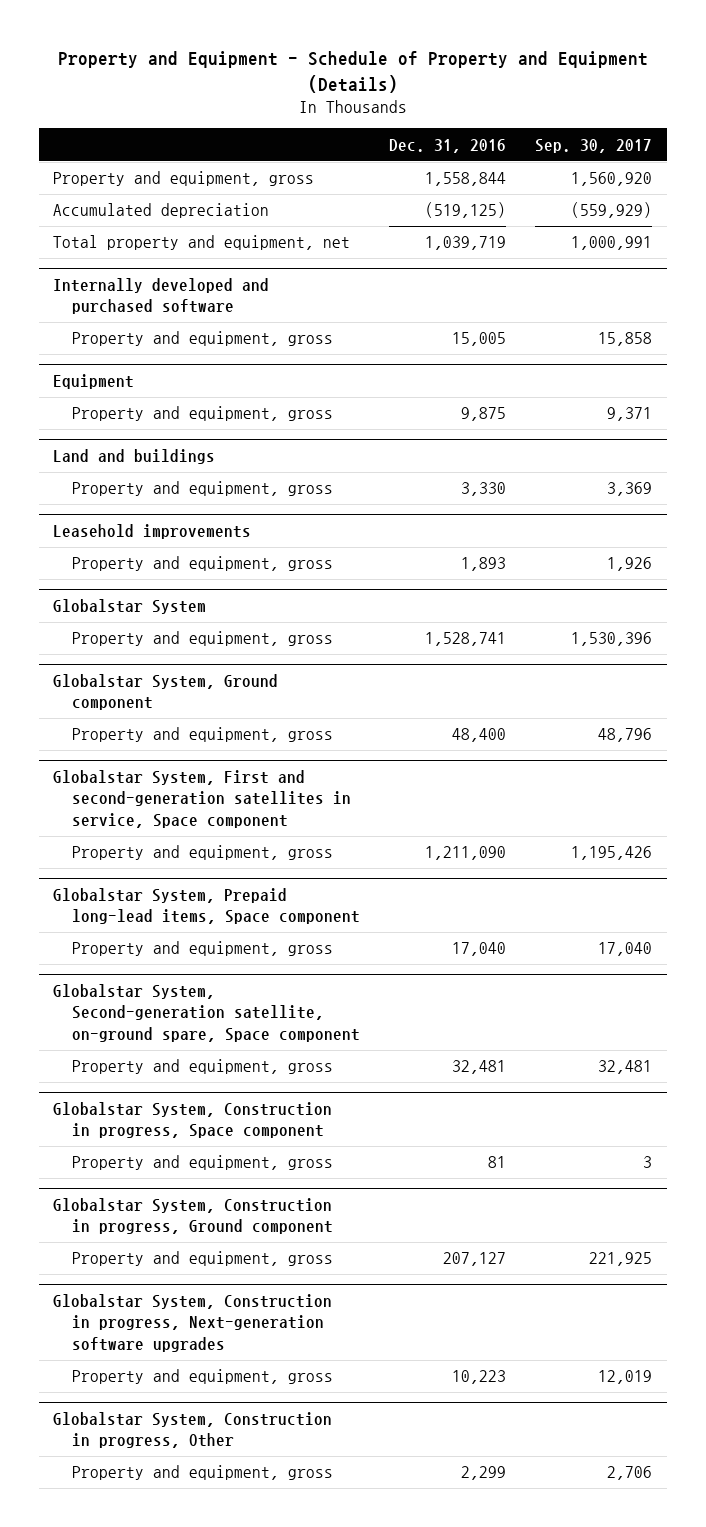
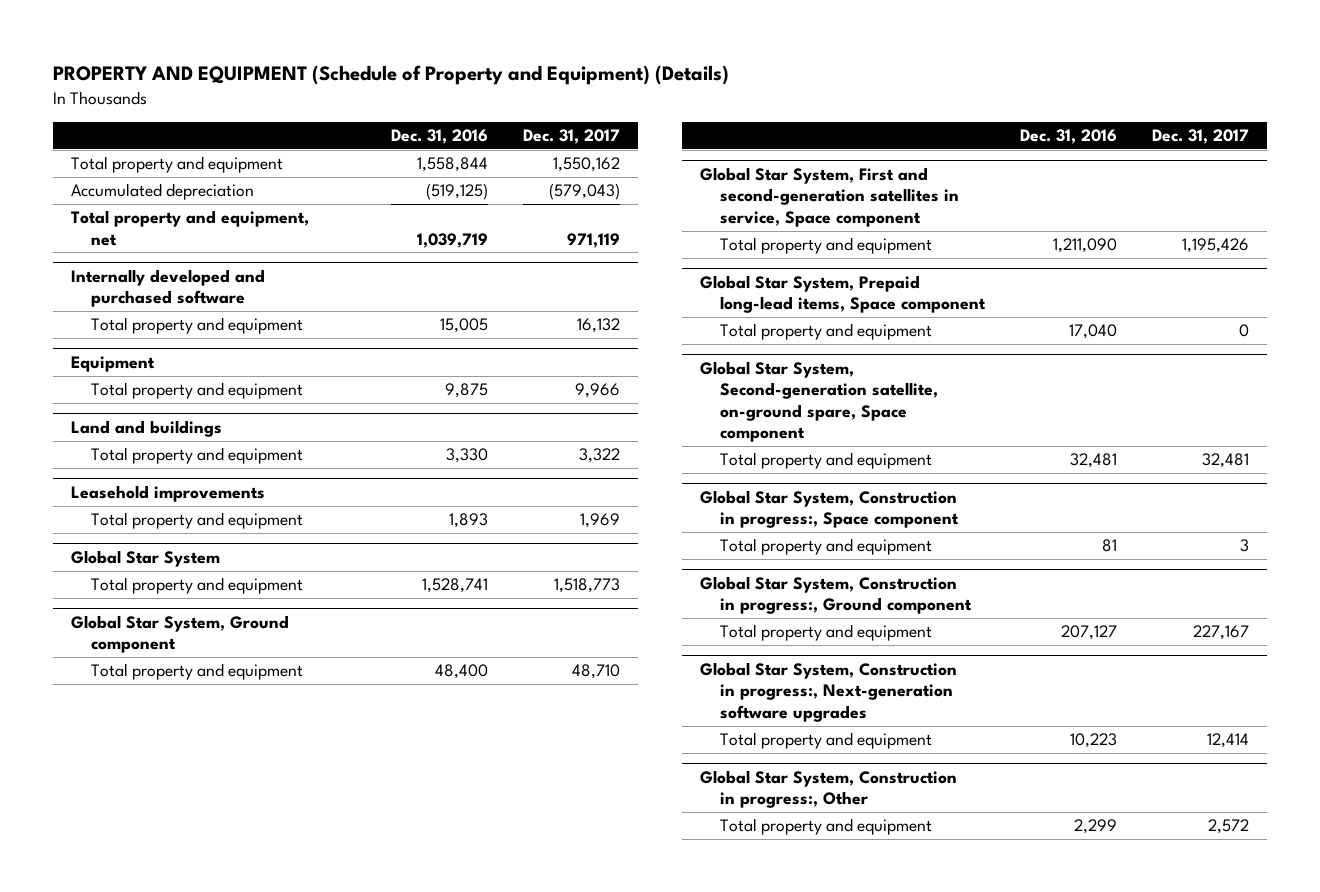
- Property and Equipment - Schedule of Property and Equipment (Details)
+ PROPERTY AND EQUIPMENT (Schedule of Property and Equipment) (Details)
- | Dec. 31, 2016 | Sep. 30, 2017
+ | Dec. 31, 2016 | Dec. 31, 2017
- Property and equipment, gross | 1,558,844 | 1,560,920
+ Total property and equipment | 1,558,844 | 1,550,162
@ Internally developed and purchased software
- Property and equipment, gross | 15,005 | 15,858
+ Total property and equipment | 15,005 | 16,132
@ Equipment
- Property and equipment, gross | 9,875 | 9,371
+ Total property and equipment | 9,875 | 9,966
@ Land and buildings
- Property and equipment, gross | 3,330 | 3,369
+ Total property and equipment | 3,330 | 3,322
@ Leasehold improvements
- Property and equipment, gross | 1,893 | 1,926
- Globalstar System
- Property and equipment, gross | 1,528,741 | 1,530,396
- Globalstar System, Ground component
- Property and equipment, gross | 48,400 | 48,796
- Globalstar System, First and second-generation satellites in service, Space component
- Property and equipment, gross | 1,211,090 | 1,195,426
- Globalstar System, Prepaid long-lead items, Space component
- Property and equipment, gross | 17,040 | 17,040
- Globalstar System, Second-generation satellite, on-ground spare, Space component
- Property and equipment, gross | 32,481 | 32,481
- Globalstar System, Construction in progress, Space component
- Property and equipment, gross | 81 | 3
- Globalstar System, Construction in progress, Ground component
- Property and equipment, gross | 207,127 | 221,925
- Globalstar System, Construction in progress, Next-generation software upgrades
- Property and equipment, gross | 10,223 | 12,019
- Globalstar System, Construction in progress, Other
- Property and equipment, gross | 2,299 | 2,706
@ Leasehold improvements
+ Total property and equipment | 1,893 | 1,969
+ Global Star System
+ Total property and equipment | 1,528,741 | 1,518,773
+ Global Star System, Ground component
+ Total property and equipment | 48,400 | 48,710
+ Global Star System, First and second-generation satellites in service, Space component
+ Total property and equipment | 1,211,090 | 1,195,426
+ Global Star System, Prepaid long-lead items, Space component
+ Total property and equipment | 17,040 | 0
+ Global Star System, Second-generation satellite, on-ground spare, Space component
+ Total property and equipment | 32,481 | 32,481
+ Global Star System, Construction in progress:, Space component
+ Total property and equipment | 81 | 3
+ Global Star System, Construction in progress:, Ground component
+ Total property and equipment | 207,127 | 227,167
+ Global Star System, Construction in progress:, Next-generation software upgrades
+ Total property and equipment | 10,223 | 12,414
+ Global Star System, Construction in progress:, Other
+ Total property and equipment | 2,299 | 2,572

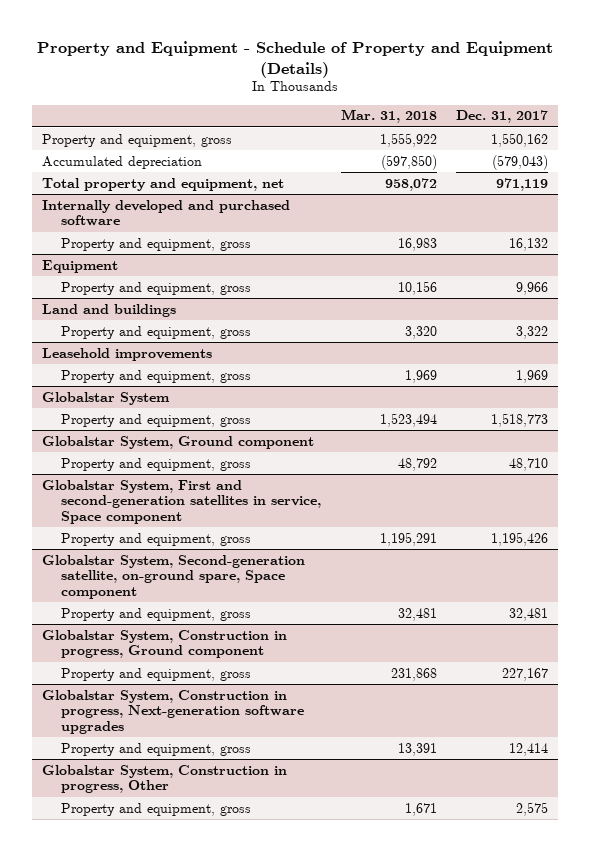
- PROPERTY AND EQUIPMENT (Schedule of Property and Equipment) (Details)
+ Property and Equipment - Schedule of Property and Equipment (Details)
- | Dec. 31, 2016 | Dec. 31, 2017
+ | Mar. 31, 2018 | Dec. 31, 2017
- Total property and equipment | 1,558,844 | 1,550,162
+ Property and equipment, gross | 1,555,922 | 1,550,162
@ Internally developed and purchased software
- Total property and equipment | 15,005 | 16,132
+ Property and equipment, gross | 16,983 | 16,132
@ Equipment
- Total property and equipment | 9,875 | 9,966
+ Property and equipment, gross | 10,156 | 9,966
@ Land and buildings
- Total property and equipment | 3,330 | 3,322
+ Property and equipment, gross | 3,320 | 3,322
@ Leasehold improvements
- Total property and equipment | 1,893 | 1,969
- Global Star System
- Total property and equipment | 1,528,741 | 1,518,773
- Global Star System, Ground component
- Total property and equipment | 48,400 | 48,710
- Global Star System, First and second-generation satellites in service, Space component
- Total property and equipment | 1,211,090 | 1,195,426
- Global Star System, Prepaid long-lead items, Space component
- Total property and equipment | 17,040 | 0
- Global Star System, Second-generation satellite, on-ground spare, Space component
- Total property and equipment | 32,481 | 32,481
- Global Star System, Construction in progress:, Space component
- Total property and equipment | 81 | 3
- Global Star System, Construction in progress:, Ground component
- Total property and equipment | 207,127 | 227,167
- Global Star System, Construction in progress:, Next-generation software upgrades
- Total property and equipment | 10,223 | 12,414
- Global Star System, Construction in progress:, Other
- Total property and equipment | 2,299 | 2,572
@ Leasehold improvements
+ Property and equipment, gross | 1,969 | 1,969
+ Globalstar System
+ Property and equipment, gross | 1,523,494 | 1,518,773
+ Globalstar System, Ground component
+ Property and equipment, gross | 48,792 | 48,710
+ Globalstar System, First and second-generation satellites in service, Space component
+ Property and equipment, gross | 1,195,291 | 1,195,426
+ Globalstar System, Second-generation satellite, on-ground spare, Space component
+ Property and equipment, gross | 32,481 | 32,481
+ Globalstar System, Construction in progress, Ground component
+ Property and equipment, gross | 231,868 | 227,167
+ Globalstar System, Construction in progress, Next-generation software upgrades
+ Property and equipment, gross | 13,391 | 12,414
+ Globalstar System, Construction in progress, Other
+ Property and equipment, gross | 1,671 | 2,575

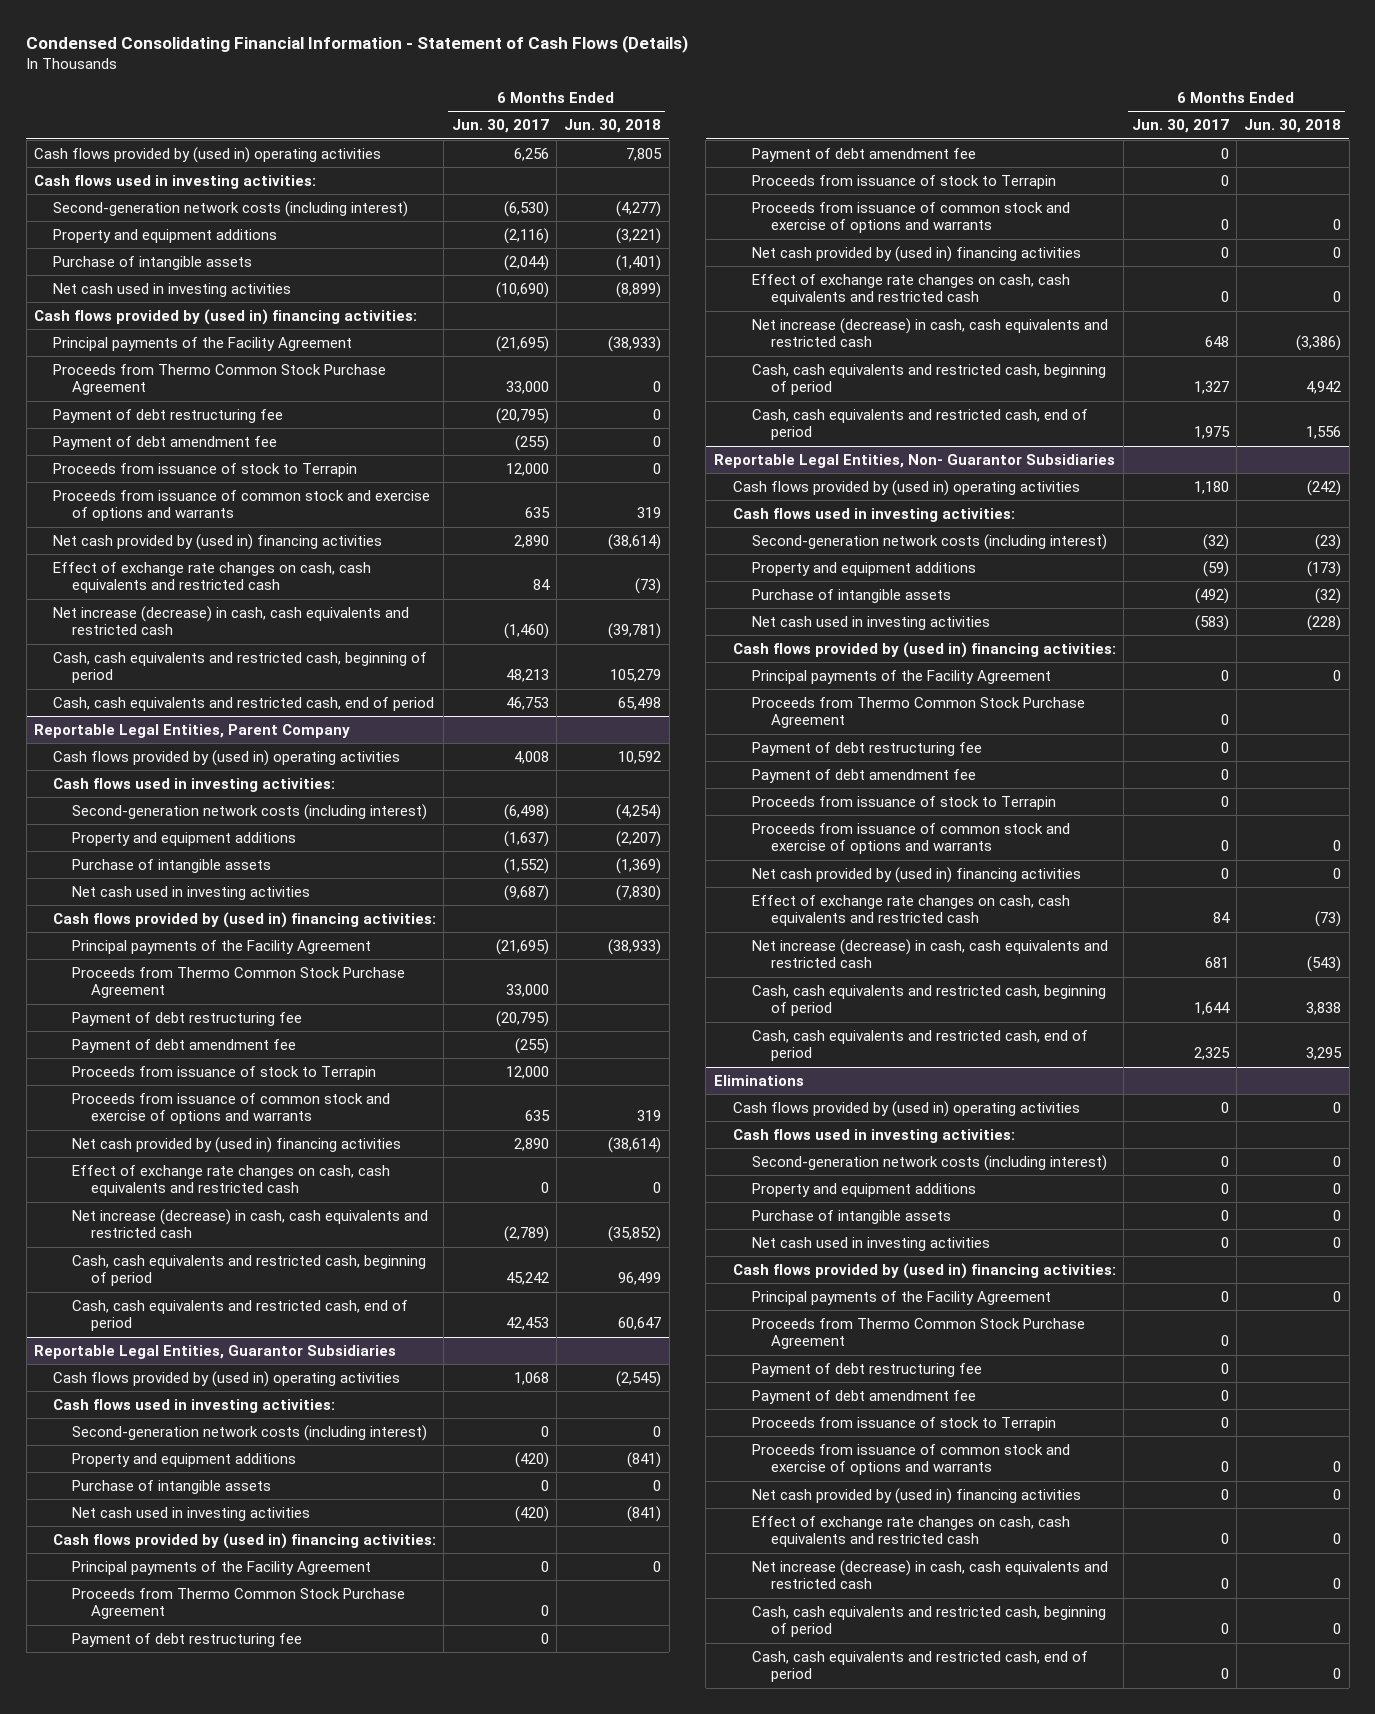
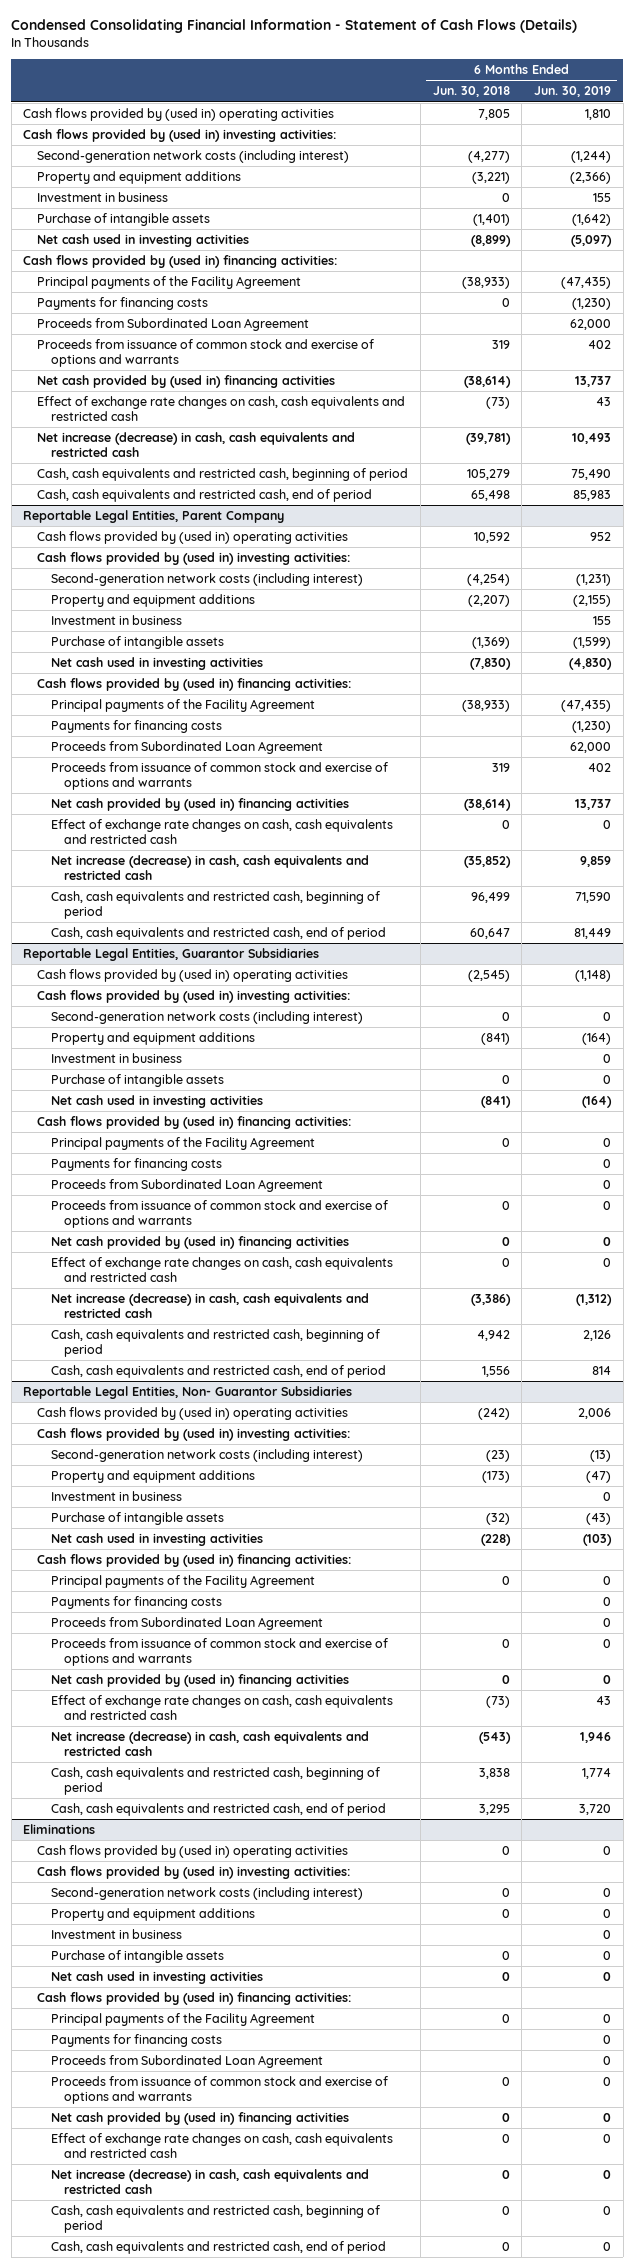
- | 6 Months Ended Jun. 30, 2017 | 6 Months Ended Jun. 30, 2018
+ | 6 Months Ended Jun. 30, 2018 | 6 Months Ended Jun. 30, 2019
- Cash flows used in investing activities:
+ Cash flows provided by (used in) investing activities:
+ Investment in business | 0 | 155
- Proceeds from Thermo Common Stock Purchase Agreement | 33,000 | 0
- Payment of debt restructuring fee | (20,795) | 0
- Payment of debt amendment fee | (255) | 0
- Proceeds from issuance of stock to Terrapin | 12,000 | 0
+ Payments for financing costs | 0 | (1,230)
+ Proceeds from Subordinated Loan Agreement | | 62,000
@ Reportable Legal Entities, Parent Company
- Cash flows used in investing activities:
+ Cash flows provided by (used in) investing activities:
+ Investment in business | | 155
- Proceeds from Thermo Common Stock Purchase Agreement | 33,000 |
- Payment of debt restructuring fee | (20,795) |
- Payment of debt amendment fee | (255) |
- Proceeds from issuance of stock to Terrapin | 12,000 |
+ Payments for financing costs | | (1,230)
+ Proceeds from Subordinated Loan Agreement | | 62,000
@ Reportable Legal Entities, Guarantor Subsidiaries
- Cash flows used in investing activities:
+ Cash flows provided by (used in) investing activities:
+ Investment in business | | 0
- Proceeds from Thermo Common Stock Purchase Agreement | 0 |
- Payment of debt restructuring fee | 0 |
- Payment of debt amendment fee | 0 |
- Proceeds from issuance of stock to Terrapin | 0 |
+ Payments for financing costs | | 0
+ Proceeds from Subordinated Loan Agreement | | 0
@ Reportable Legal Entities, Non- Guarantor Subsidiaries
- Cash flows used in investing activities:
+ Cash flows provided by (used in) investing activities:
+ Investment in business | | 0
- Proceeds from Thermo Common Stock Purchase Agreement | 0 |
- Payment of debt restructuring fee | 0 |
- Payment of debt amendment fee | 0 |
- Proceeds from issuance of stock to Terrapin | 0 |
+ Payments for financing costs | | 0
+ Proceeds from Subordinated Loan Agreement | | 0
@ Eliminations
- Cash flows used in investing activities:
+ Cash flows provided by (used in) investing activities:
+ Investment in business | | 0
- Proceeds from Thermo Common Stock Purchase Agreement | 0 |
- Payment of debt restructuring fee | 0 |
- Payment of debt amendment fee | 0 |
- Proceeds from issuance of stock to Terrapin | 0 |
+ Payments for financing costs | | 0
+ Proceeds from Subordinated Loan Agreement | | 0

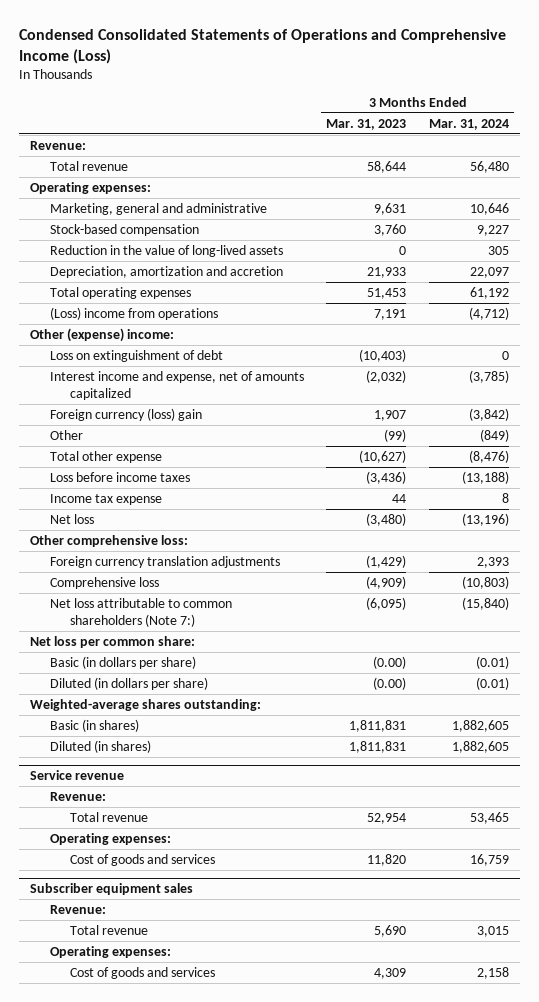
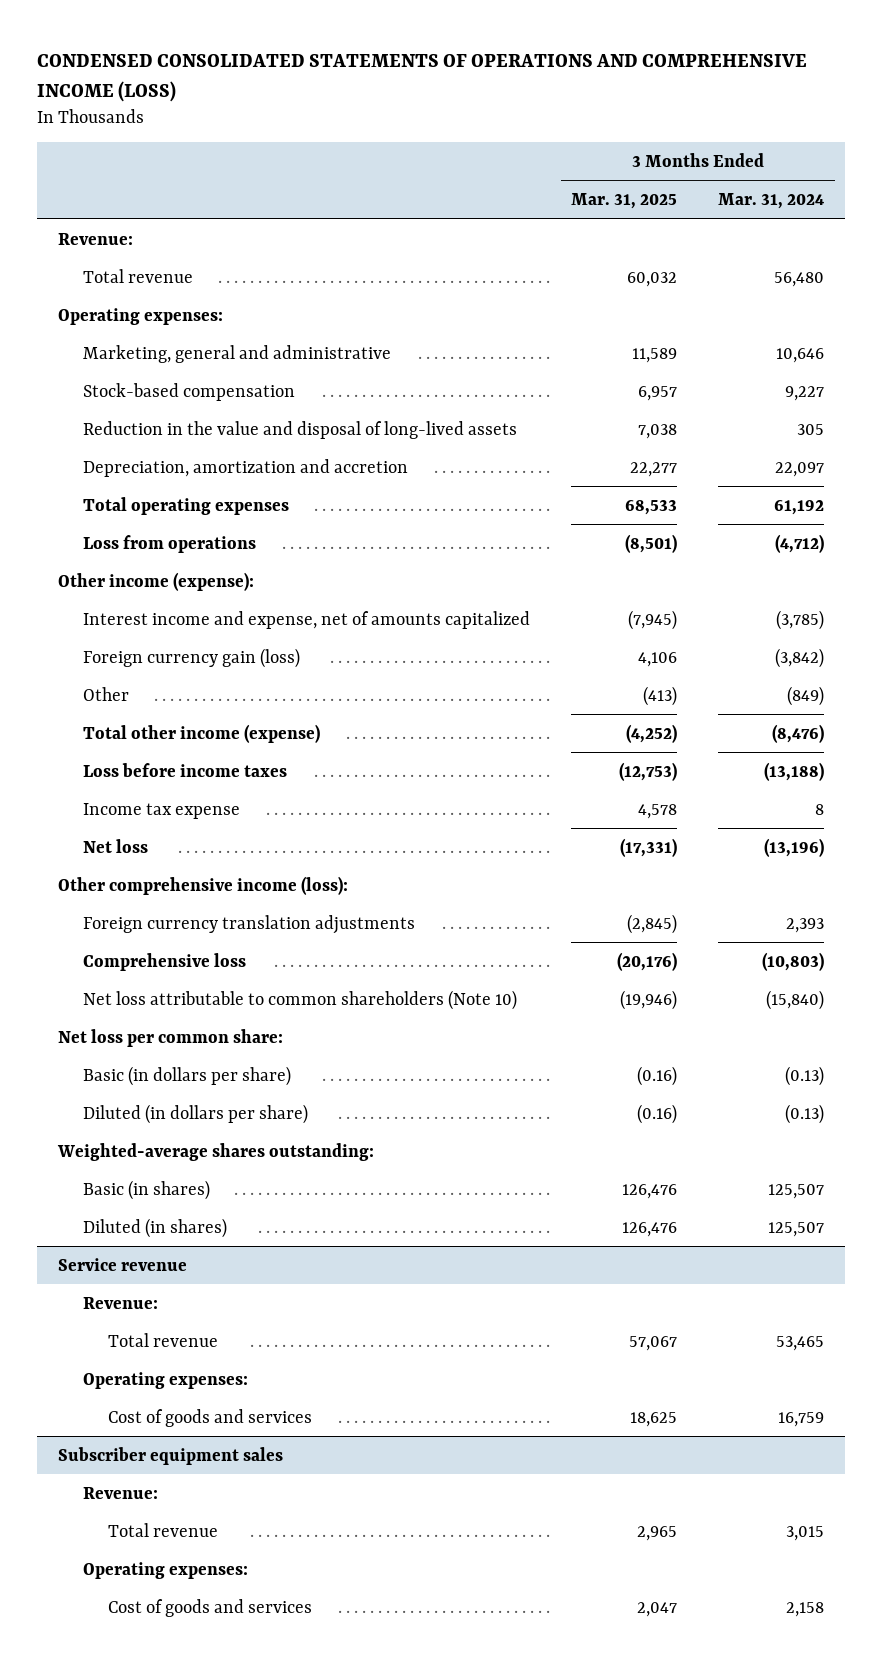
- Condensed Consolidated Statements of Operations and Comprehensive Income (Loss)
+ CONDENSED CONSOLIDATED STATEMENTS OF OPERATIONS AND COMPREHENSIVE INCOME (LOSS)
- | 3 Months Ended Mar. 31, 2023 | 3 Months Ended Mar. 31, 2024
+ | 3 Months Ended Mar. 31, 2025 | 3 Months Ended Mar. 31, 2024
- Reduction in the value of long-lived assets | 0 | 305
+ Reduction in the value and disposal of long-lived assets | 7,038 | 305
- (Loss) income from operations | 7,191 | (4,712)
- Other (expense) income:
- Loss on extinguishment of debt | (10,403) | 0
+ Loss from operations | (8,501) | (4,712)
+ Other income (expense):
- Foreign currency (loss) gain | 1,907 | (3,842)
+ Foreign currency gain (loss) | 4,106 | (3,842)
- Total other expense | (10,627) | (8,476)
+ Total other income (expense) | (4,252) | (8,476)
- Other comprehensive loss:
+ Other comprehensive income (loss):
- Net loss attributable to common shareholders (Note 7:) | (6,095) | (15,840)
+ Net loss attributable to common shareholders (Note 10) | (19,946) | (15,840)
- Basic (in dollars per share) | (0.00) | (0.01)
- Diluted (in dollars per share) | (0.00) | (0.01)
+ Basic (in dollars per share) | (0.16) | (0.13)
+ Diluted (in dollars per share) | (0.16) | (0.13)
- Basic (in shares) | 1,811,831 | 1,882,605
- Diluted (in shares) | 1,811,831 | 1,882,605
+ Basic (in shares) | 126,476 | 125,507
+ Diluted (in shares) | 126,476 | 125,507

